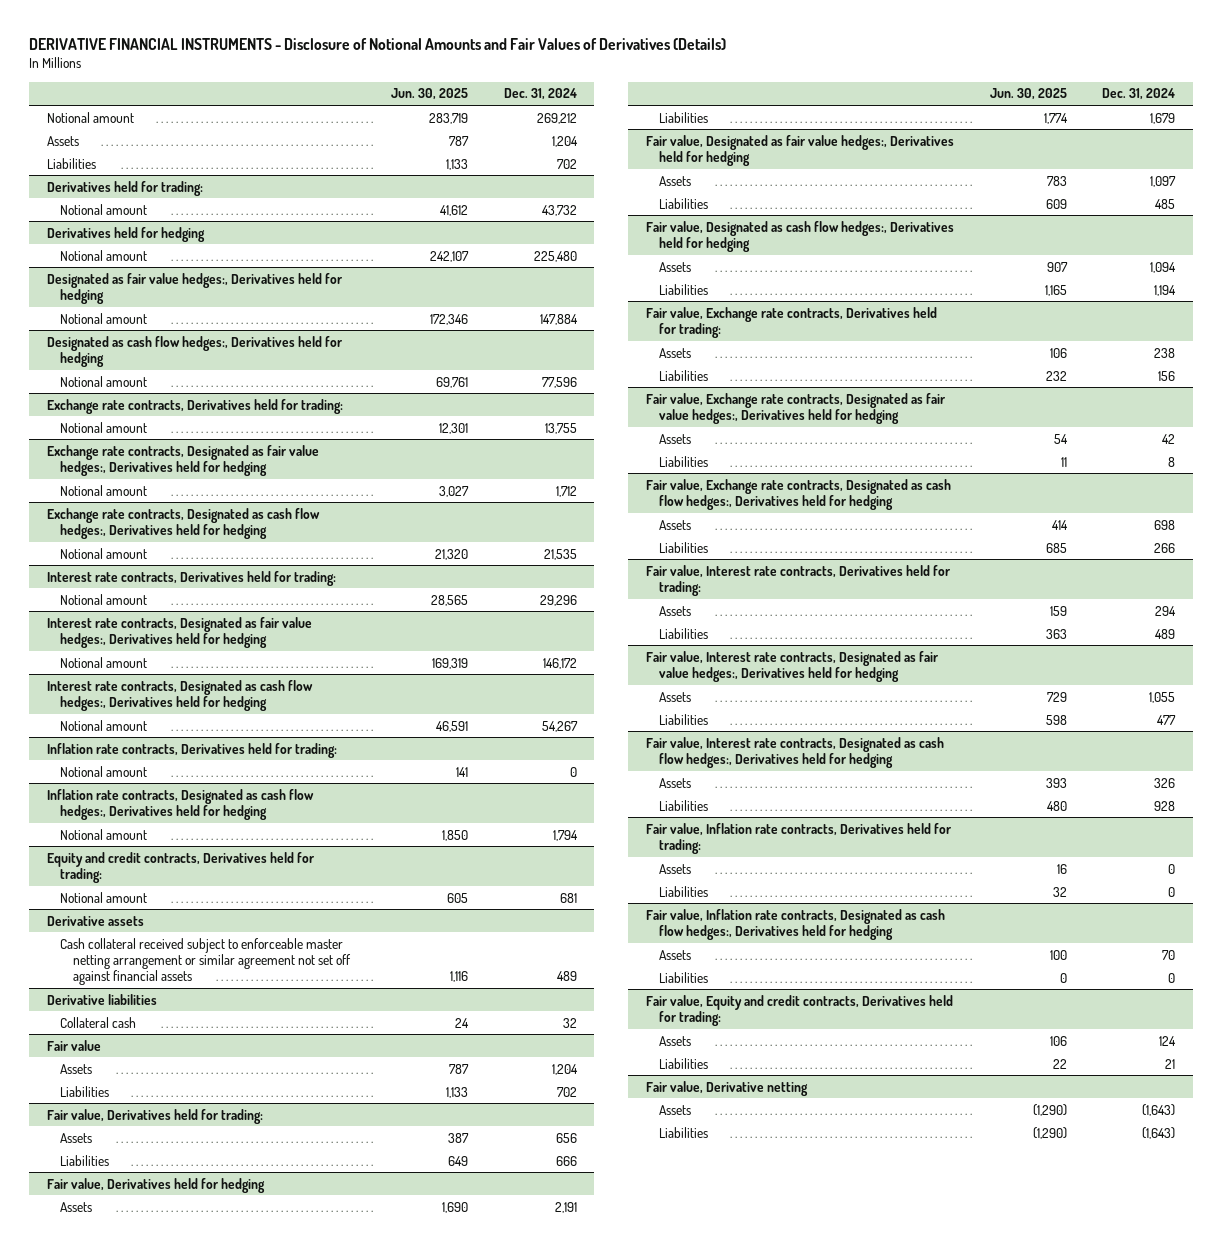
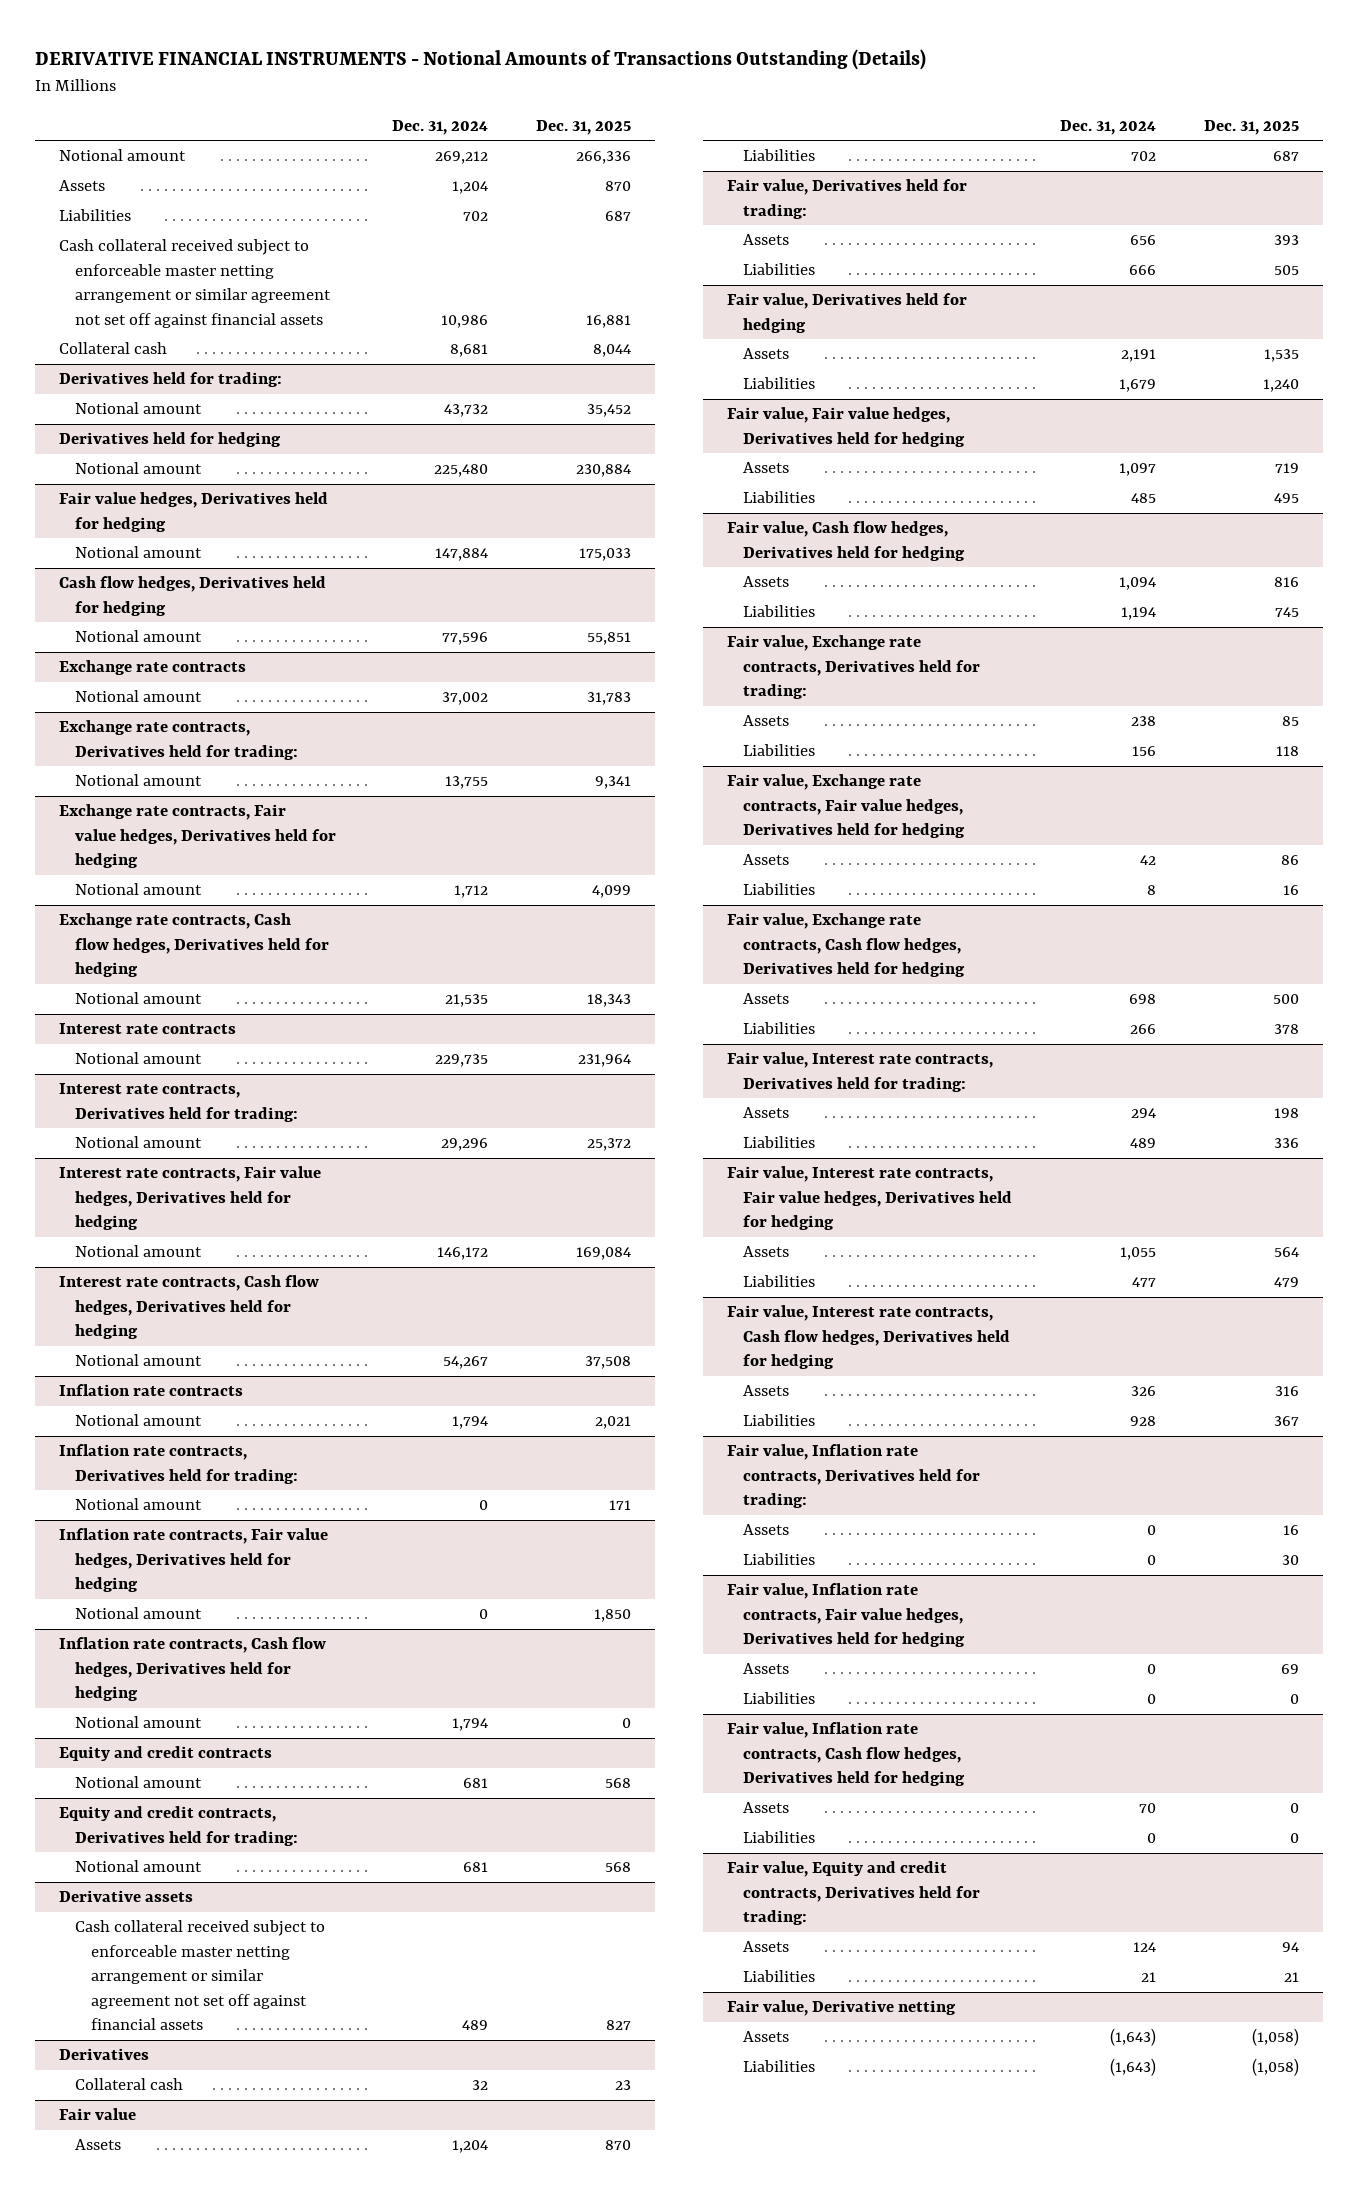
- DERIVATIVE FINANCIAL INSTRUMENTS - Disclosure of Notional Amounts and Fair Values of Derivatives (Details)
+ DERIVATIVE FINANCIAL INSTRUMENTS - Notional Amounts of Transactions Outstanding (Details)
- | Jun. 30, 2025 | Dec. 31, 2024
+ | Dec. 31, 2024 | Dec. 31, 2025
+ Cash collateral received subject to enforceable master netting arrangement or similar agreement not set off against financial assets | 10,986 | 16,881
+ Collateral cash | 8,681 | 8,044
- Designated as fair value hedges:, Derivatives held for hedging
+ Fair value hedges, Derivatives held for hedging
- Designated as cash flow hedges:, Derivatives held for hedging
+ Cash flow hedges, Derivatives held for hedging
+ Exchange rate contracts
+ Notional amount | 37,002 | 31,783
- Exchange rate contracts, Designated as fair value hedges:, Derivatives held for hedging
+ Exchange rate contracts, Fair value hedges, Derivatives held for hedging
- Exchange rate contracts, Designated as cash flow hedges:, Derivatives held for hedging
+ Exchange rate contracts, Cash flow hedges, Derivatives held for hedging
+ Interest rate contracts
+ Notional amount | 229,735 | 231,964
- Interest rate contracts, Designated as fair value hedges:, Derivatives held for hedging
+ Interest rate contracts, Fair value hedges, Derivatives held for hedging
- Interest rate contracts, Designated as cash flow hedges:, Derivatives held for hedging
+ Interest rate contracts, Cash flow hedges, Derivatives held for hedging
+ Inflation rate contracts
+ Notional amount | 1,794 | 2,021
- Inflation rate contracts, Designated as cash flow hedges:, Derivatives held for hedging
+ Inflation rate contracts, Fair value hedges, Derivatives held for hedging
+ Notional amount | 0 | 1,850
+ Inflation rate contracts, Cash flow hedges, Derivatives held for hedging
+ Equity and credit contracts
+ Notional amount | 681 | 568
- Derivative liabilities
+ Derivatives
- Fair value, Designated as fair value hedges:, Derivatives held for hedging
+ Fair value, Fair value hedges, Derivatives held for hedging
- Fair value, Designated as cash flow hedges:, Derivatives held for hedging
+ Fair value, Cash flow hedges, Derivatives held for hedging
- Fair value, Exchange rate contracts, Designated as fair value hedges:, Derivatives held for hedging
+ Fair value, Exchange rate contracts, Fair value hedges, Derivatives held for hedging
- Fair value, Exchange rate contracts, Designated as cash flow hedges:, Derivatives held for hedging
+ Fair value, Exchange rate contracts, Cash flow hedges, Derivatives held for hedging
- Fair value, Interest rate contracts, Designated as fair value hedges:, Derivatives held for hedging
+ Fair value, Interest rate contracts, Fair value hedges, Derivatives held for hedging
- Fair value, Interest rate contracts, Designated as cash flow hedges:, Derivatives held for hedging
+ Fair value, Interest rate contracts, Cash flow hedges, Derivatives held for hedging
- Fair value, Inflation rate contracts, Designated as cash flow hedges:, Derivatives held for hedging
+ Fair value, Inflation rate contracts, Fair value hedges, Derivatives held for hedging
+ Assets | 0 | 69
+ Liabilities | 0 | 0
+ Fair value, Inflation rate contracts, Cash flow hedges, Derivatives held for hedging

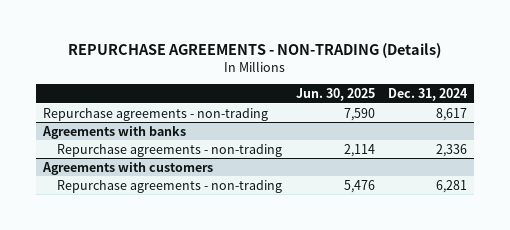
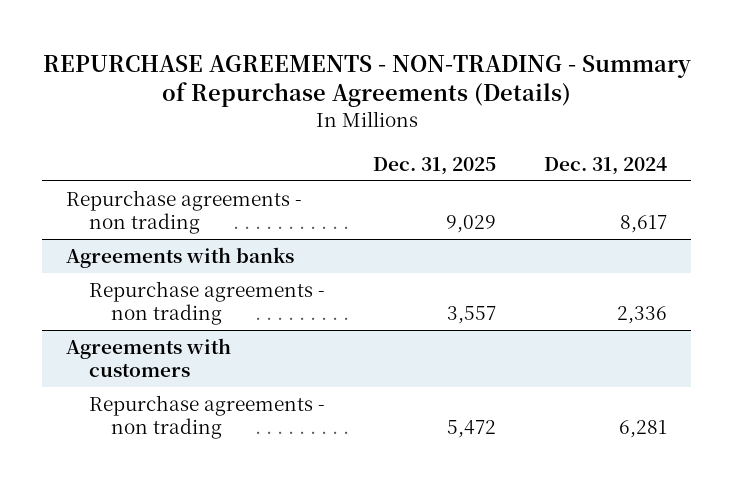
- REPURCHASE AGREEMENTS - NON-TRADING (Details)
+ REPURCHASE AGREEMENTS - NON-TRADING - Summary of Repurchase Agreements (Details)
- | Jun. 30, 2025 | Dec. 31, 2024
+ | Dec. 31, 2025 | Dec. 31, 2024
- Repurchase agreements - non-trading | 7,590 | 8,617
+ Repurchase agreements - non trading | 9,029 | 8,617
@ Agreements with banks
- Repurchase agreements - non-trading | 2,114 | 2,336
+ Repurchase agreements - non trading | 3,557 | 2,336
@ Agreements with customers
- Repurchase agreements - non-trading | 5,476 | 6,281
+ Repurchase agreements - non trading | 5,472 | 6,281

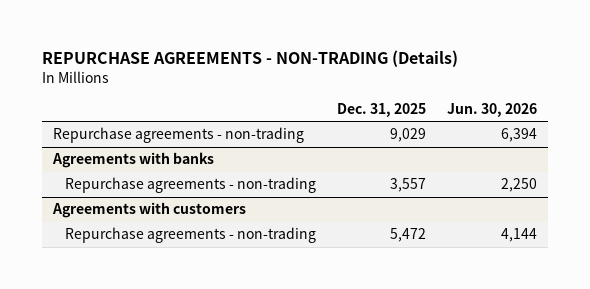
- REPURCHASE AGREEMENTS - NON-TRADING - Summary of Repurchase Agreements (Details)
+ REPURCHASE AGREEMENTS - NON-TRADING (Details)
- | Dec. 31, 2025 | Dec. 31, 2024
+ | Dec. 31, 2025 | Jun. 30, 2026
- Repurchase agreements - non trading | 9,029 | 8,617
+ Repurchase agreements - non-trading | 9,029 | 6,394
@ Agreements with banks
- Repurchase agreements - non trading | 3,557 | 2,336
+ Repurchase agreements - non-trading | 3,557 | 2,250
@ Agreements with customers
- Repurchase agreements - non trading | 5,472 | 6,281
+ Repurchase agreements - non-trading | 5,472 | 4,144

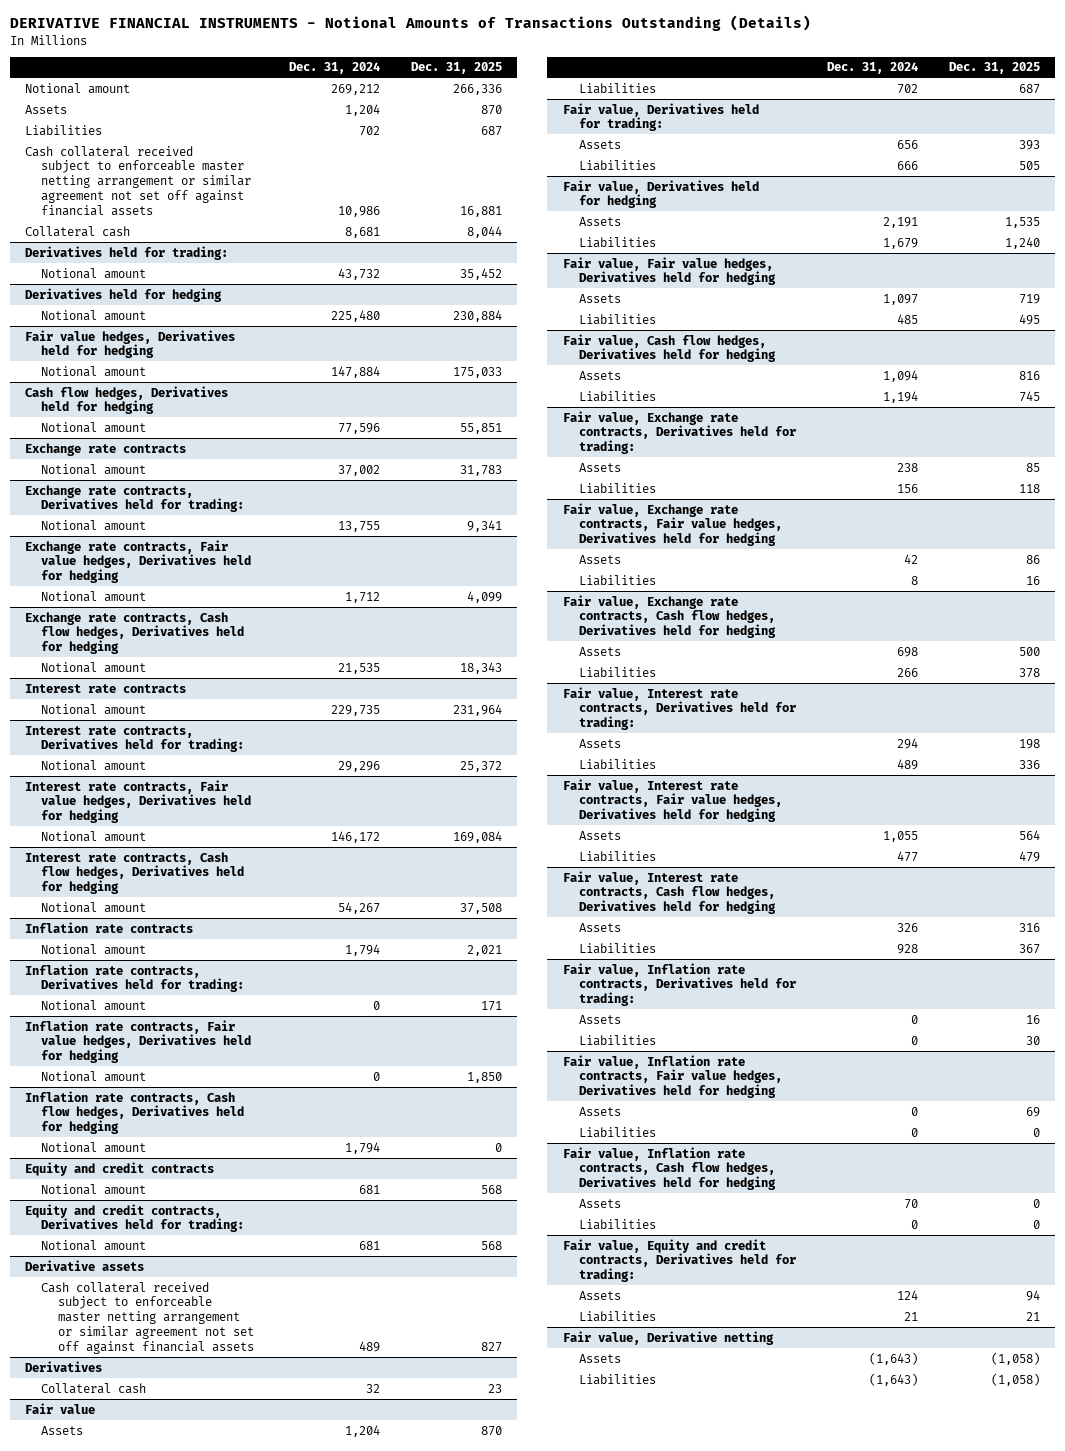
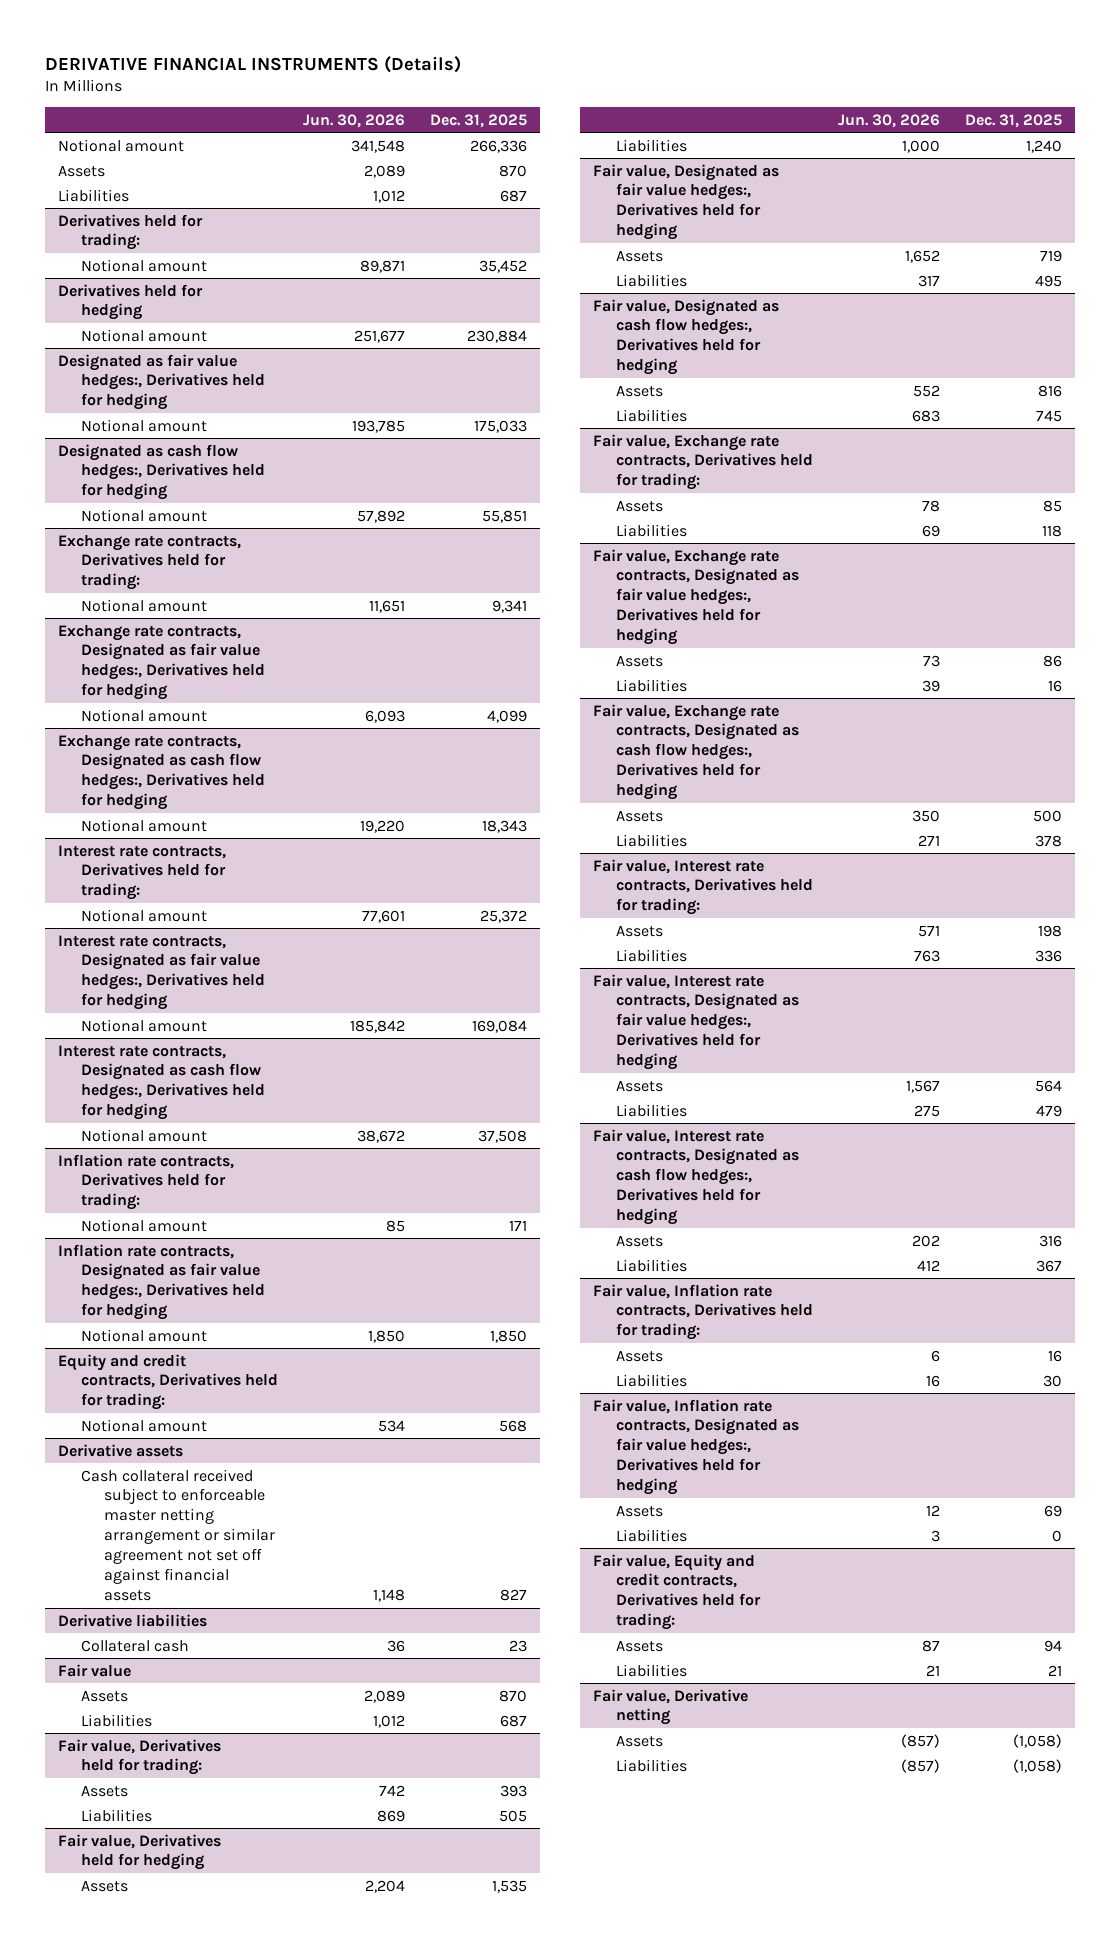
- DERIVATIVE FINANCIAL INSTRUMENTS - Notional Amounts of Transactions Outstanding (Details)
+ DERIVATIVE FINANCIAL INSTRUMENTS (Details)
- | Dec. 31, 2024 | Dec. 31, 2025
+ | Jun. 30, 2026 | Dec. 31, 2025
- Cash collateral received subject to enforceable master netting arrangement or similar agreement not set off against financial assets | 10,986 | 16,881
- Collateral cash | 8,681 | 8,044
- Fair value hedges, Derivatives held for hedging
+ Designated as fair value hedges:, Derivatives held for hedging
- Cash flow hedges, Derivatives held for hedging
+ Designated as cash flow hedges:, Derivatives held for hedging
- Exchange rate contracts
- Notional amount | 37,002 | 31,783
- Exchange rate contracts, Fair value hedges, Derivatives held for hedging
+ Exchange rate contracts, Designated as fair value hedges:, Derivatives held for hedging
- Exchange rate contracts, Cash flow hedges, Derivatives held for hedging
+ Exchange rate contracts, Designated as cash flow hedges:, Derivatives held for hedging
- Interest rate contracts
- Notional amount | 229,735 | 231,964
- Interest rate contracts, Fair value hedges, Derivatives held for hedging
+ Interest rate contracts, Designated as fair value hedges:, Derivatives held for hedging
- Interest rate contracts, Cash flow hedges, Derivatives held for hedging
+ Interest rate contracts, Designated as cash flow hedges:, Derivatives held for hedging
- Inflation rate contracts
- Notional amount | 1,794 | 2,021
- Inflation rate contracts, Fair value hedges, Derivatives held for hedging
+ Inflation rate contracts, Designated as fair value hedges:, Derivatives held for hedging
- Inflation rate contracts, Cash flow hedges, Derivatives held for hedging
- Notional amount | 1,794 | 0
- Equity and credit contracts
- Notional amount | 681 | 568
- Derivatives
+ Derivative liabilities
- Fair value, Fair value hedges, Derivatives held for hedging
+ Fair value, Designated as fair value hedges:, Derivatives held for hedging
- Fair value, Cash flow hedges, Derivatives held for hedging
+ Fair value, Designated as cash flow hedges:, Derivatives held for hedging
- Fair value, Exchange rate contracts, Fair value hedges, Derivatives held for hedging
+ Fair value, Exchange rate contracts, Designated as fair value hedges:, Derivatives held for hedging
- Fair value, Exchange rate contracts, Cash flow hedges, Derivatives held for hedging
+ Fair value, Exchange rate contracts, Designated as cash flow hedges:, Derivatives held for hedging
- Fair value, Interest rate contracts, Fair value hedges, Derivatives held for hedging
+ Fair value, Interest rate contracts, Designated as fair value hedges:, Derivatives held for hedging
- Fair value, Interest rate contracts, Cash flow hedges, Derivatives held for hedging
+ Fair value, Interest rate contracts, Designated as cash flow hedges:, Derivatives held for hedging
- Fair value, Inflation rate contracts, Fair value hedges, Derivatives held for hedging
+ Fair value, Inflation rate contracts, Designated as fair value hedges:, Derivatives held for hedging
- Fair value, Inflation rate contracts, Cash flow hedges, Derivatives held for hedging
- Assets | 70 | 0
- Liabilities | 0 | 0

